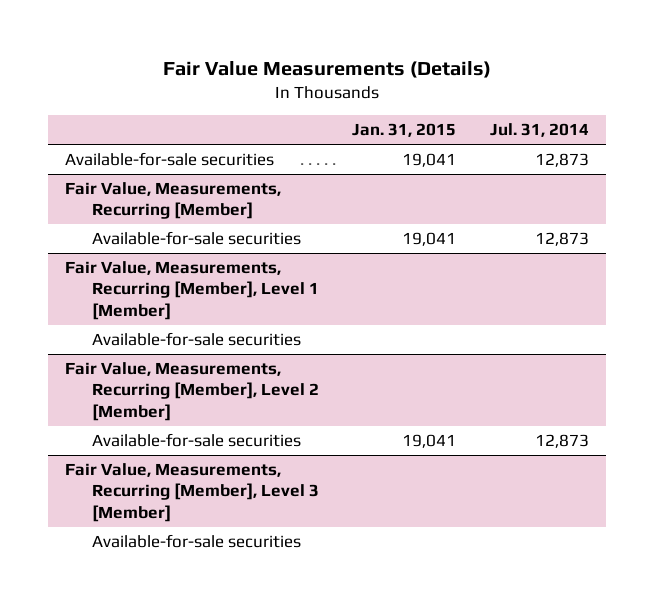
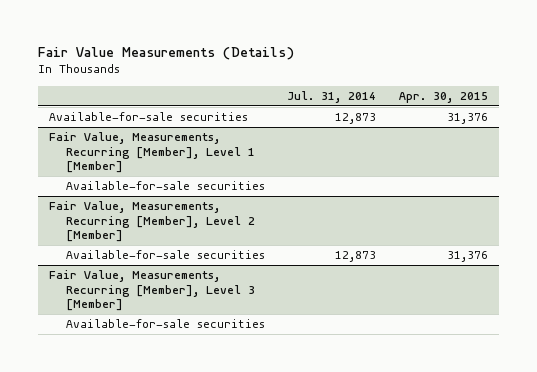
- | Jan. 31, 2015 | Jul. 31, 2014
+ | Jul. 31, 2014 | Apr. 30, 2015
- Fair Value, Measurements, Recurring [Member]
- Available-for-sale securities | 19,041 | 12,873

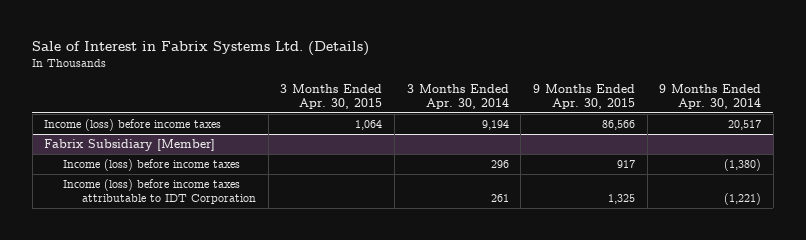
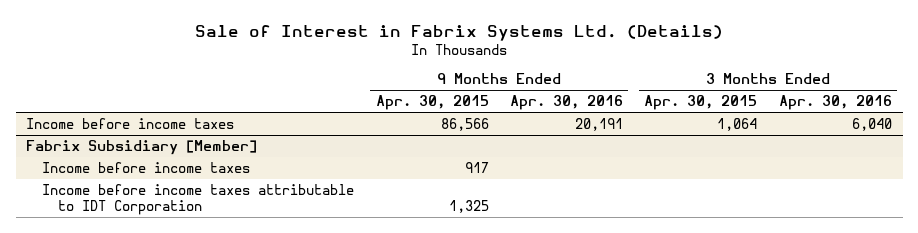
- | 3 Months Ended Apr. 30, 2015 | 3 Months Ended Apr. 30, 2014 | 9 Months Ended Apr. 30, 2015 | 9 Months Ended Apr. 30, 2014
+ | 9 Months Ended Apr. 30, 2015 | 9 Months Ended Apr. 30, 2016 | 3 Months Ended Apr. 30, 2015 | 3 Months Ended Apr. 30, 2016
- Income (loss) before income taxes | 1,064 | 9,194 | 86,566 | 20,517
+ Income before income taxes | 86,566 | 20,191 | 1,064 | 6,040
@ Fabrix Subsidiary [Member]
- Income (loss) before income taxes | | 296 | 917 | (1,380)
- Income (loss) before income taxes attributable to IDT Corporation | | 261 | 1,325 | (1,221)
+ Income before income taxes | 917 | | |
+ Income before income taxes attributable to IDT Corporation | 1,325 | | |

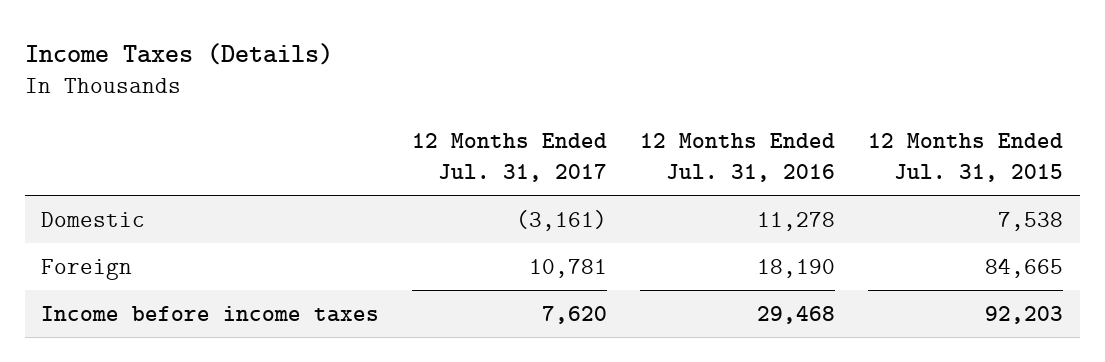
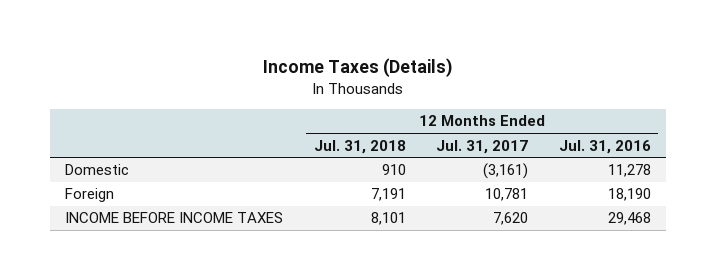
- | 12 Months Ended Jul. 31, 2017 | 12 Months Ended Jul. 31, 2016 | 12 Months Ended Jul. 31, 2015
+ | 12 Months Ended Jul. 31, 2018 | 12 Months Ended Jul. 31, 2017 | 12 Months Ended Jul. 31, 2016
- Income before income taxes | 7,620 | 29,468 | 92,203
+ INCOME BEFORE INCOME TAXES | 8,101 | 7,620 | 29,468

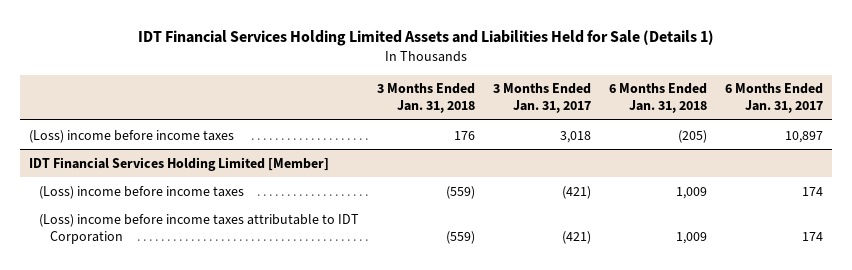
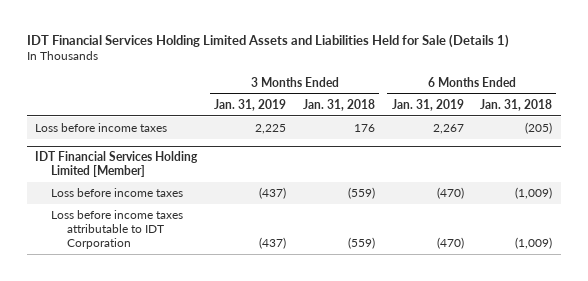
- | 3 Months Ended Jan. 31, 2018 | 3 Months Ended Jan. 31, 2017 | 6 Months Ended Jan. 31, 2018 | 6 Months Ended Jan. 31, 2017
+ | 3 Months Ended Jan. 31, 2019 | 3 Months Ended Jan. 31, 2018 | 6 Months Ended Jan. 31, 2019 | 6 Months Ended Jan. 31, 2018
- (Loss) income before income taxes | 176 | 3,018 | (205) | 10,897
+ Loss before income taxes | 2,225 | 176 | 2,267 | (205)
@ IDT Financial Services Holding Limited [Member]
- (Loss) income before income taxes | (559) | (421) | 1,009 | 174
- (Loss) income before income taxes attributable to IDT Corporation | (559) | (421) | 1,009 | 174
+ Loss before income taxes | (437) | (559) | (470) | (1,009)
+ Loss before income taxes attributable to IDT Corporation | (437) | (559) | (470) | (1,009)

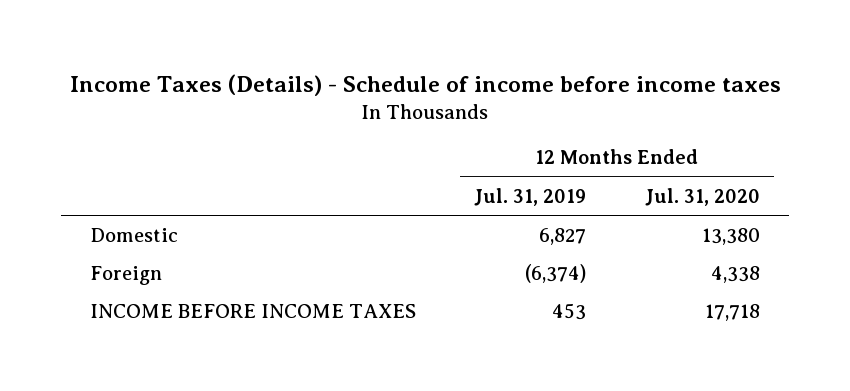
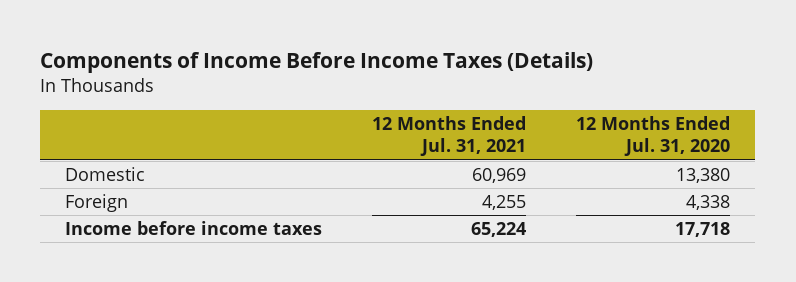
- Income Taxes (Details) - Schedule of income before income taxes
+ Components of Income Before Income Taxes (Details)
- | 12 Months Ended Jul. 31, 2019 | 12 Months Ended Jul. 31, 2020
+ | 12 Months Ended Jul. 31, 2021 | 12 Months Ended Jul. 31, 2020
- INCOME BEFORE INCOME TAXES | 453 | 17,718
+ Income before income taxes | 65,224 | 17,718

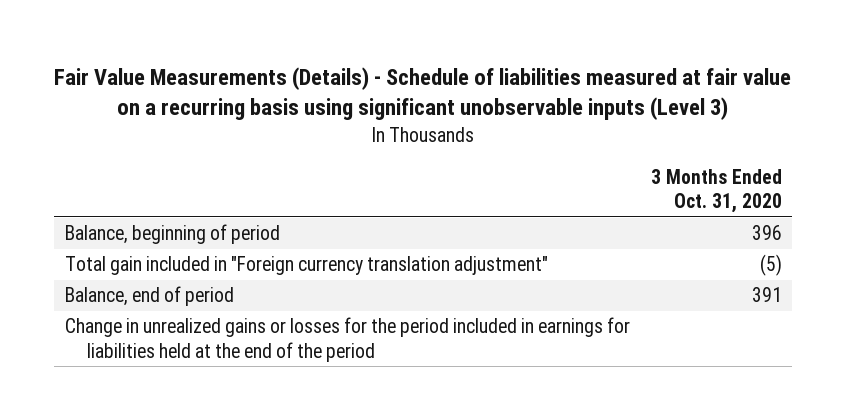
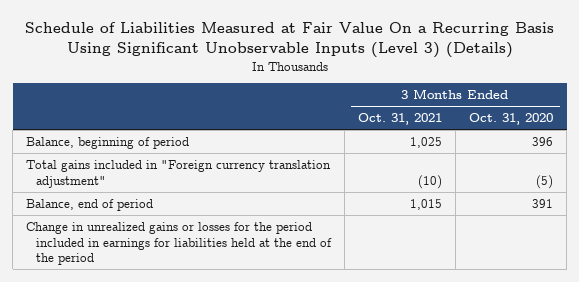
- Fair Value Measurements (Details) - Schedule of liabilities measured at fair value on a recurring basis using significant unobservable inputs (Level 3)
+ Schedule of Liabilities Measured at Fair Value On a Recurring Basis Using Significant Unobservable Inputs (Level 3) (Details)
- | 3 Months Ended Oct. 31, 2020
+ | 3 Months Ended Oct. 31, 2021 | 3 Months Ended Oct. 31, 2020
- Total gain included in "Foreign currency translation adjustment" | (5)
+ Total gains included in "Foreign currency translation adjustment" | (10) | (5)

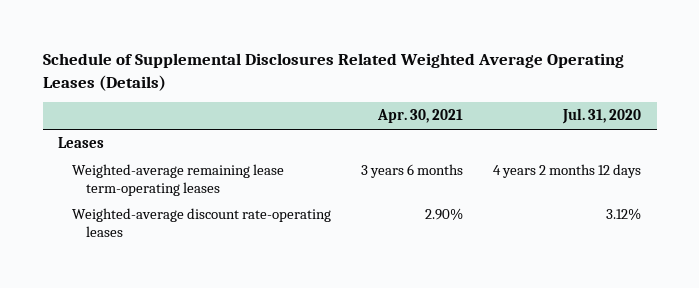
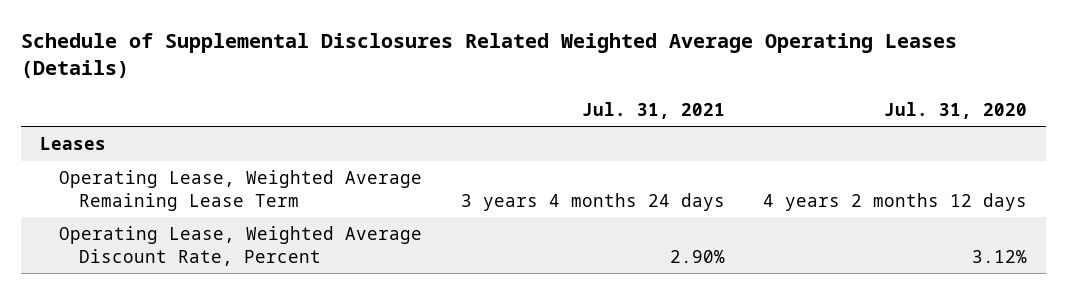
- | Apr. 30, 2021 | Jul. 31, 2020
+ | Jul. 31, 2021 | Jul. 31, 2020
- Weighted-average remaining lease term-operating leases | 3 years 6 months | 4 years 2 months 12 days
- Weighted-average discount rate-operating leases | 2.90% | 3.12%
+ Operating Lease, Weighted Average Remaining Lease Term | 3 years 4 months 24 days | 4 years 2 months 12 days
+ Operating Lease, Weighted Average Discount Rate, Percent | 2.90% | 3.12%

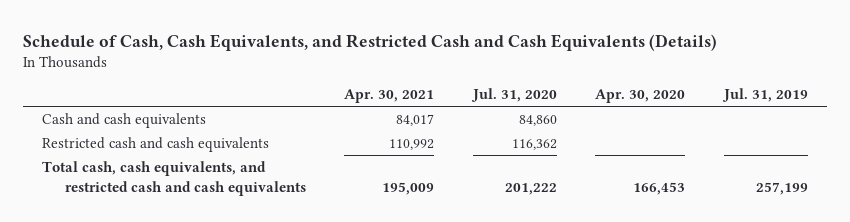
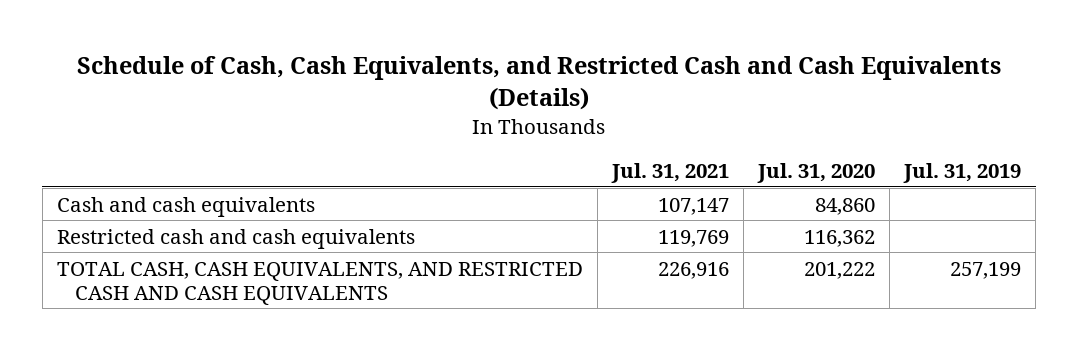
- | Apr. 30, 2021 | Jul. 31, 2020 | Apr. 30, 2020 | Jul. 31, 2019
+ | Jul. 31, 2021 | Jul. 31, 2020 | Jul. 31, 2019
- Total cash, cash equivalents, and restricted cash and cash equivalents | 195,009 | 201,222 | 166,453 | 257,199
+ TOTAL CASH, CASH EQUIVALENTS, AND RESTRICTED CASH AND CASH EQUIVALENTS | 226,916 | 201,222 | 257,199

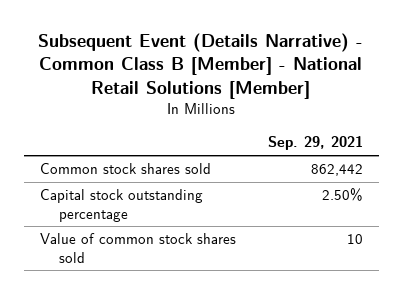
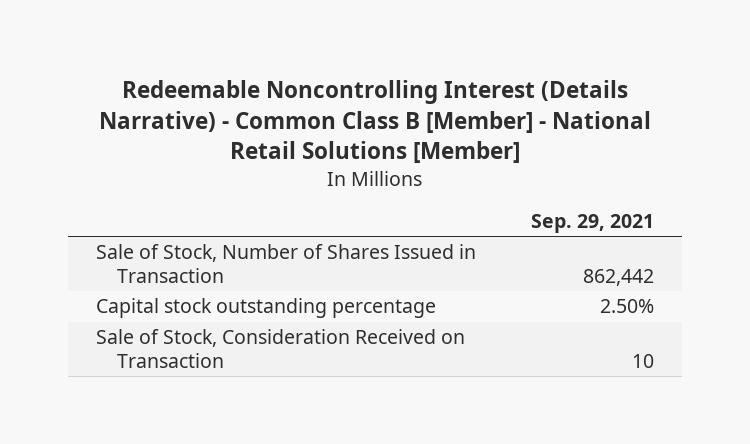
- Subsequent Event (Details Narrative) - Common Class B [Member] - National Retail Solutions [Member]
+ Redeemable Noncontrolling Interest (Details Narrative) - Common Class B [Member] - National Retail Solutions [Member]
- Common stock shares sold | 862,442
+ Sale of Stock, Number of Shares Issued in Transaction | 862,442
- Value of common stock shares sold | 10
+ Sale of Stock, Consideration Received on Transaction | 10

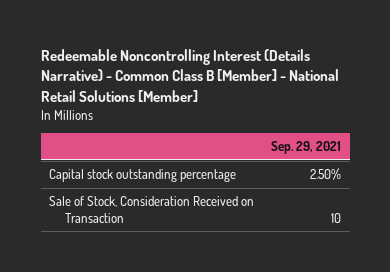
- Sale of Stock, Number of Shares Issued in Transaction | 862,442

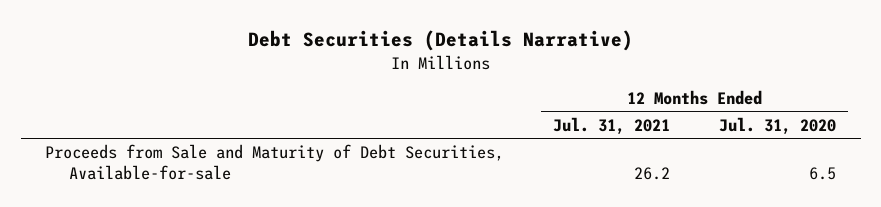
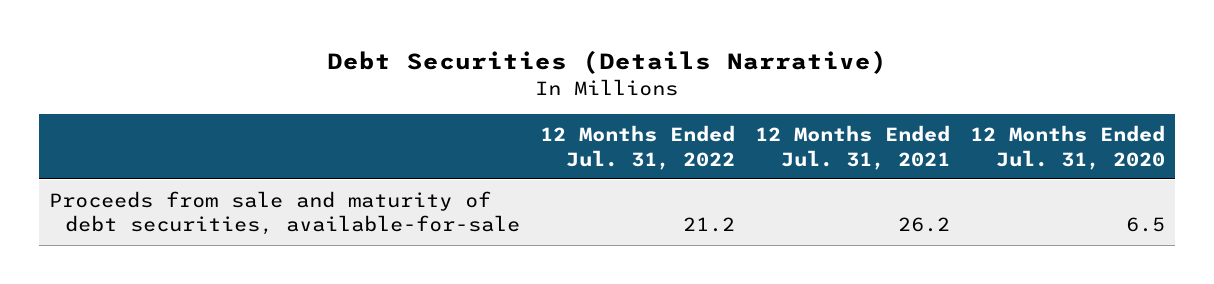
- | 12 Months Ended Jul. 31, 2021 | 12 Months Ended Jul. 31, 2020
+ | 12 Months Ended Jul. 31, 2022 | 12 Months Ended Jul. 31, 2021 | 12 Months Ended Jul. 31, 2020
- Proceeds from Sale and Maturity of Debt Securities, Available-for-sale | 26.2 | 6.5
+ Proceeds from sale and maturity of debt securities, available-for-sale | 21.2 | 26.2 | 6.5

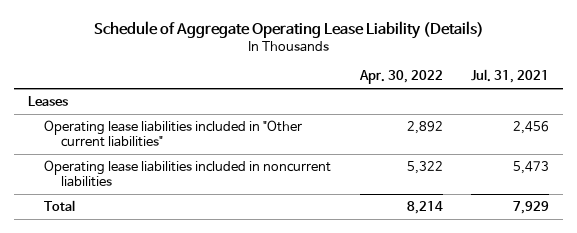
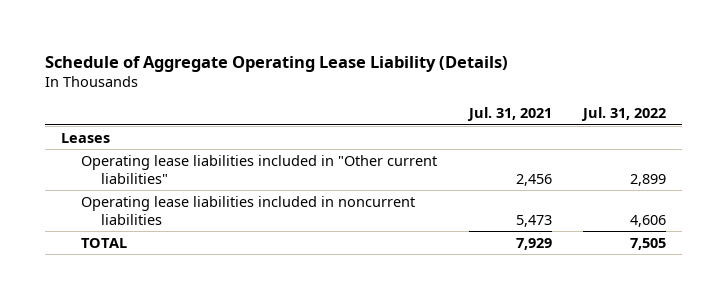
- | Apr. 30, 2022 | Jul. 31, 2021
+ | Jul. 31, 2021 | Jul. 31, 2022
- Total | 8,214 | 7,929
+ TOTAL | 7,929 | 7,505

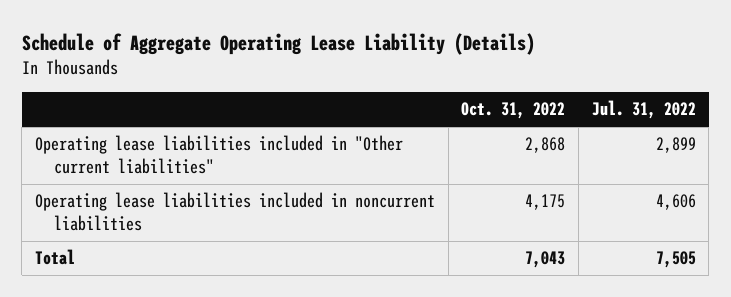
- | Jul. 31, 2021 | Jul. 31, 2022
+ | Oct. 31, 2022 | Jul. 31, 2022
- Leases
- TOTAL | 7,929 | 7,505
+ Total | 7,043 | 7,505

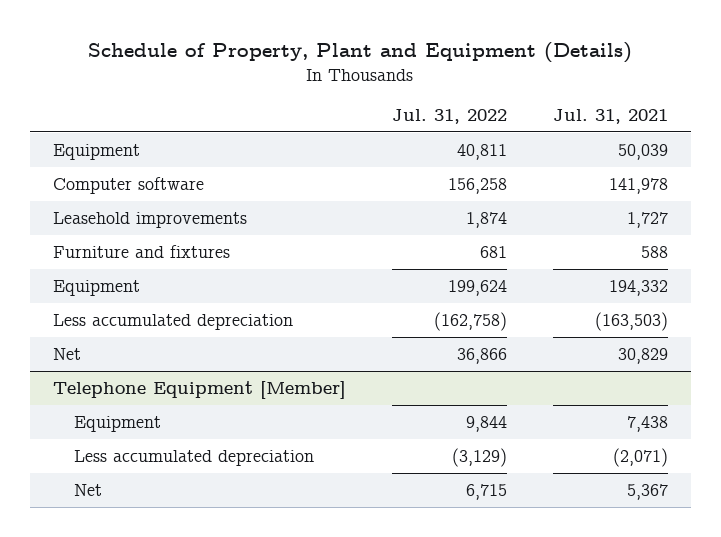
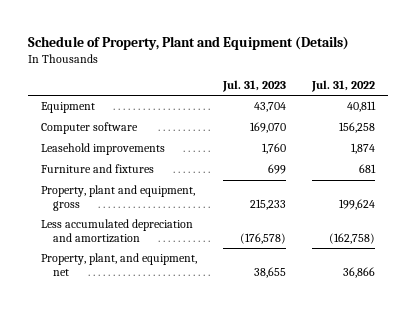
- | Jul. 31, 2022 | Jul. 31, 2021
+ | Jul. 31, 2023 | Jul. 31, 2022
- Equipment | 199,624 | 194,332
- Less accumulated depreciation | (162,758) | (163,503)
- Net | 36,866 | 30,829
- Telephone Equipment [Member]
- Equipment | 9,844 | 7,438
- Less accumulated depreciation | (3,129) | (2,071)
- Net | 6,715 | 5,367
+ Property, plant and equipment, gross | 215,233 | 199,624
+ Less accumulated depreciation and amortization | (176,578) | (162,758)
+ Property, plant, and equipment, net | 38,655 | 36,866

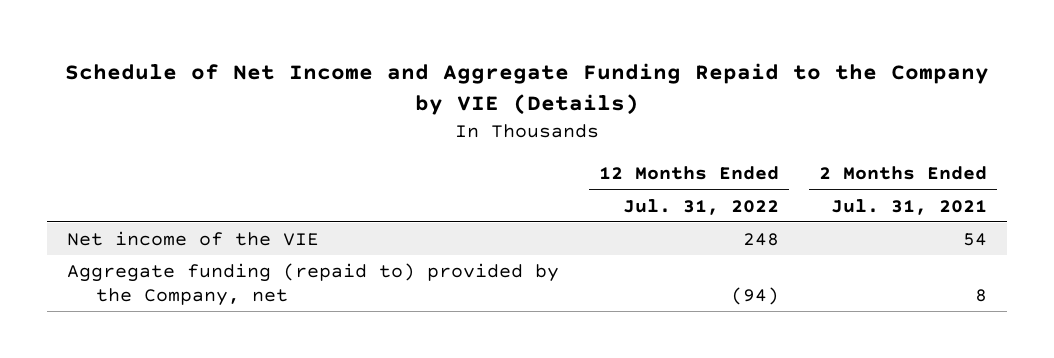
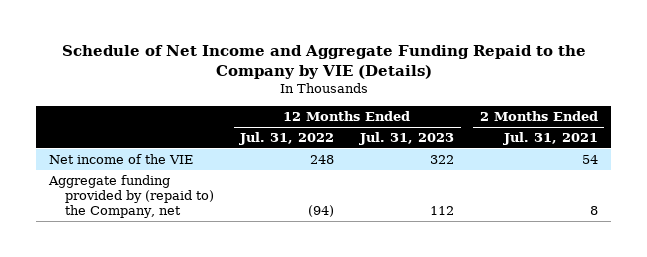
- | 12 Months Ended Jul. 31, 2022 | 2 Months Ended Jul. 31, 2021
+ | 12 Months Ended Jul. 31, 2022 | 12 Months Ended Jul. 31, 2023 | 2 Months Ended Jul. 31, 2021
- Aggregate funding (repaid to) provided by the Company, net | (94) | 8
+ Aggregate funding provided by (repaid to) the Company, net | (94) | 112 | 8

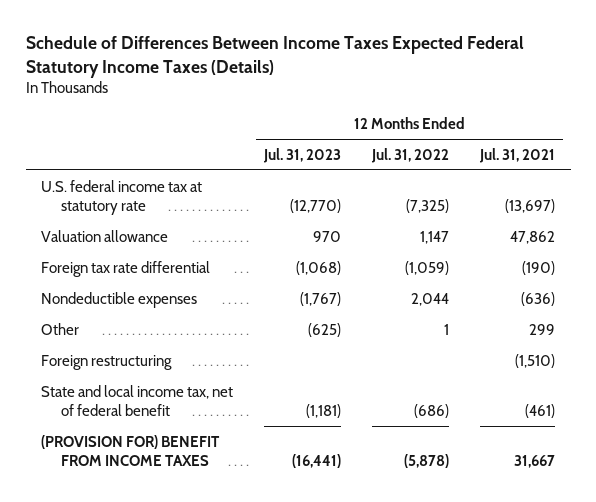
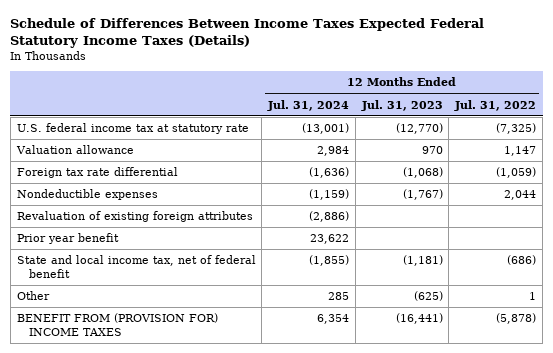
- | 12 Months Ended Jul. 31, 2023 | 12 Months Ended Jul. 31, 2022 | 12 Months Ended Jul. 31, 2021
+ | 12 Months Ended Jul. 31, 2024 | 12 Months Ended Jul. 31, 2023 | 12 Months Ended Jul. 31, 2022
- Foreign restructuring | | | (1,510)
+ Revaluation of existing foreign attributes | (2,886) | |
+ Prior year benefit | 23,622 | |
- (PROVISION FOR) BENEFIT FROM INCOME TAXES | (16,441) | (5,878) | 31,667
moved down: Other | 285 | (625) | 1
+ BENEFIT FROM (PROVISION FOR) INCOME TAXES | 6,354 | (16,441) | (5,878)

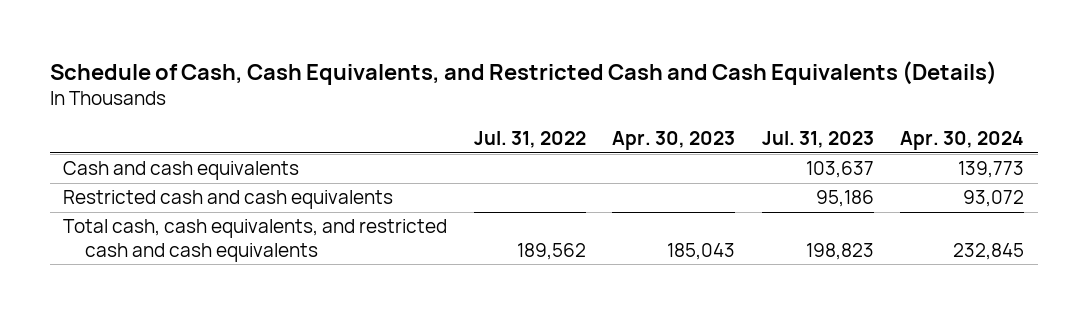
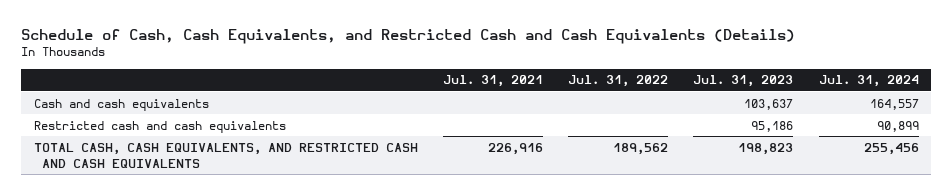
- | Jul. 31, 2022 | Apr. 30, 2023 | Jul. 31, 2023 | Apr. 30, 2024
+ | Jul. 31, 2021 | Jul. 31, 2022 | Jul. 31, 2023 | Jul. 31, 2024
- Total cash, cash equivalents, and restricted cash and cash equivalents | 189,562 | 185,043 | 198,823 | 232,845
+ TOTAL CASH, CASH EQUIVALENTS, AND RESTRICTED CASH AND CASH EQUIVALENTS | 226,916 | 189,562 | 198,823 | 255,456

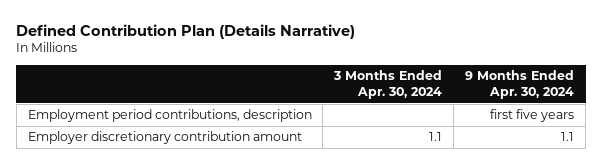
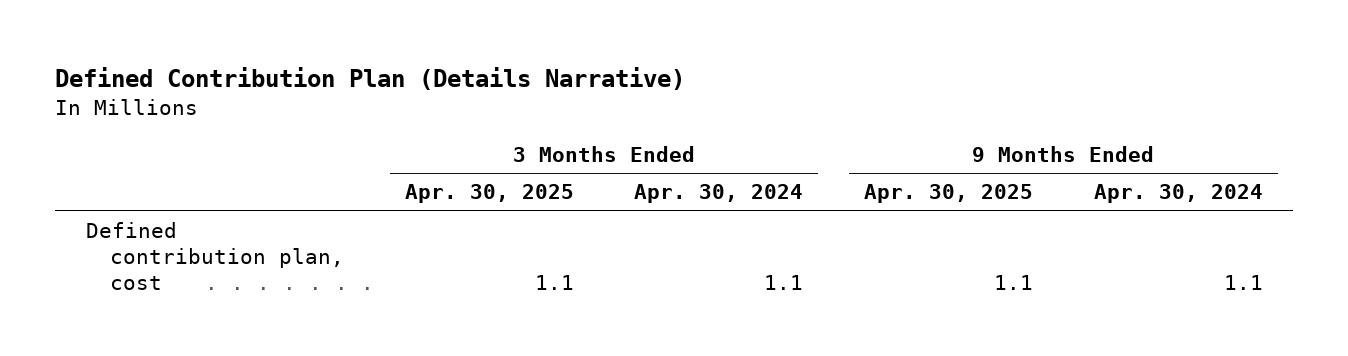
- | 3 Months Ended Apr. 30, 2024 | 9 Months Ended Apr. 30, 2024
+ | 3 Months Ended Apr. 30, 2025 | 3 Months Ended Apr. 30, 2024 | 9 Months Ended Apr. 30, 2025 | 9 Months Ended Apr. 30, 2024
- Employment period contributions, description | | first five years
- Employer discretionary contribution amount | 1.1 | 1.1
+ Defined contribution plan, cost | 1.1 | 1.1 | 1.1 | 1.1

